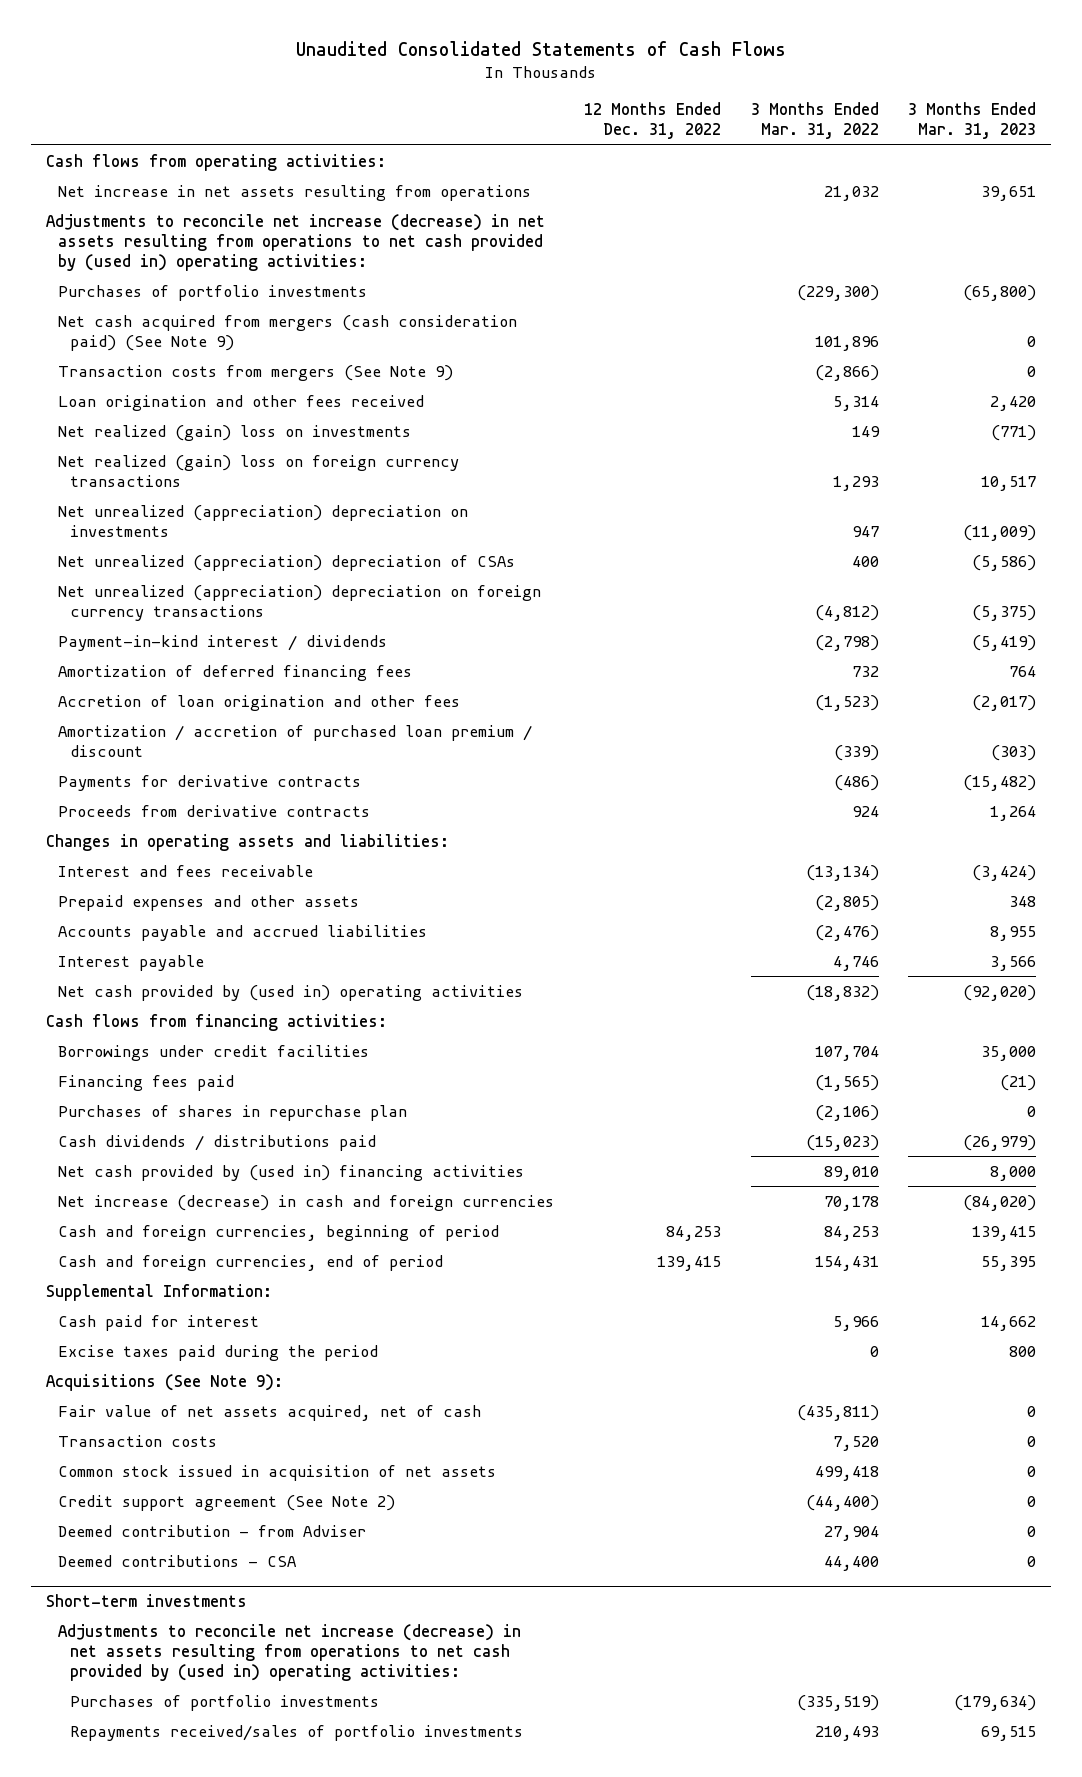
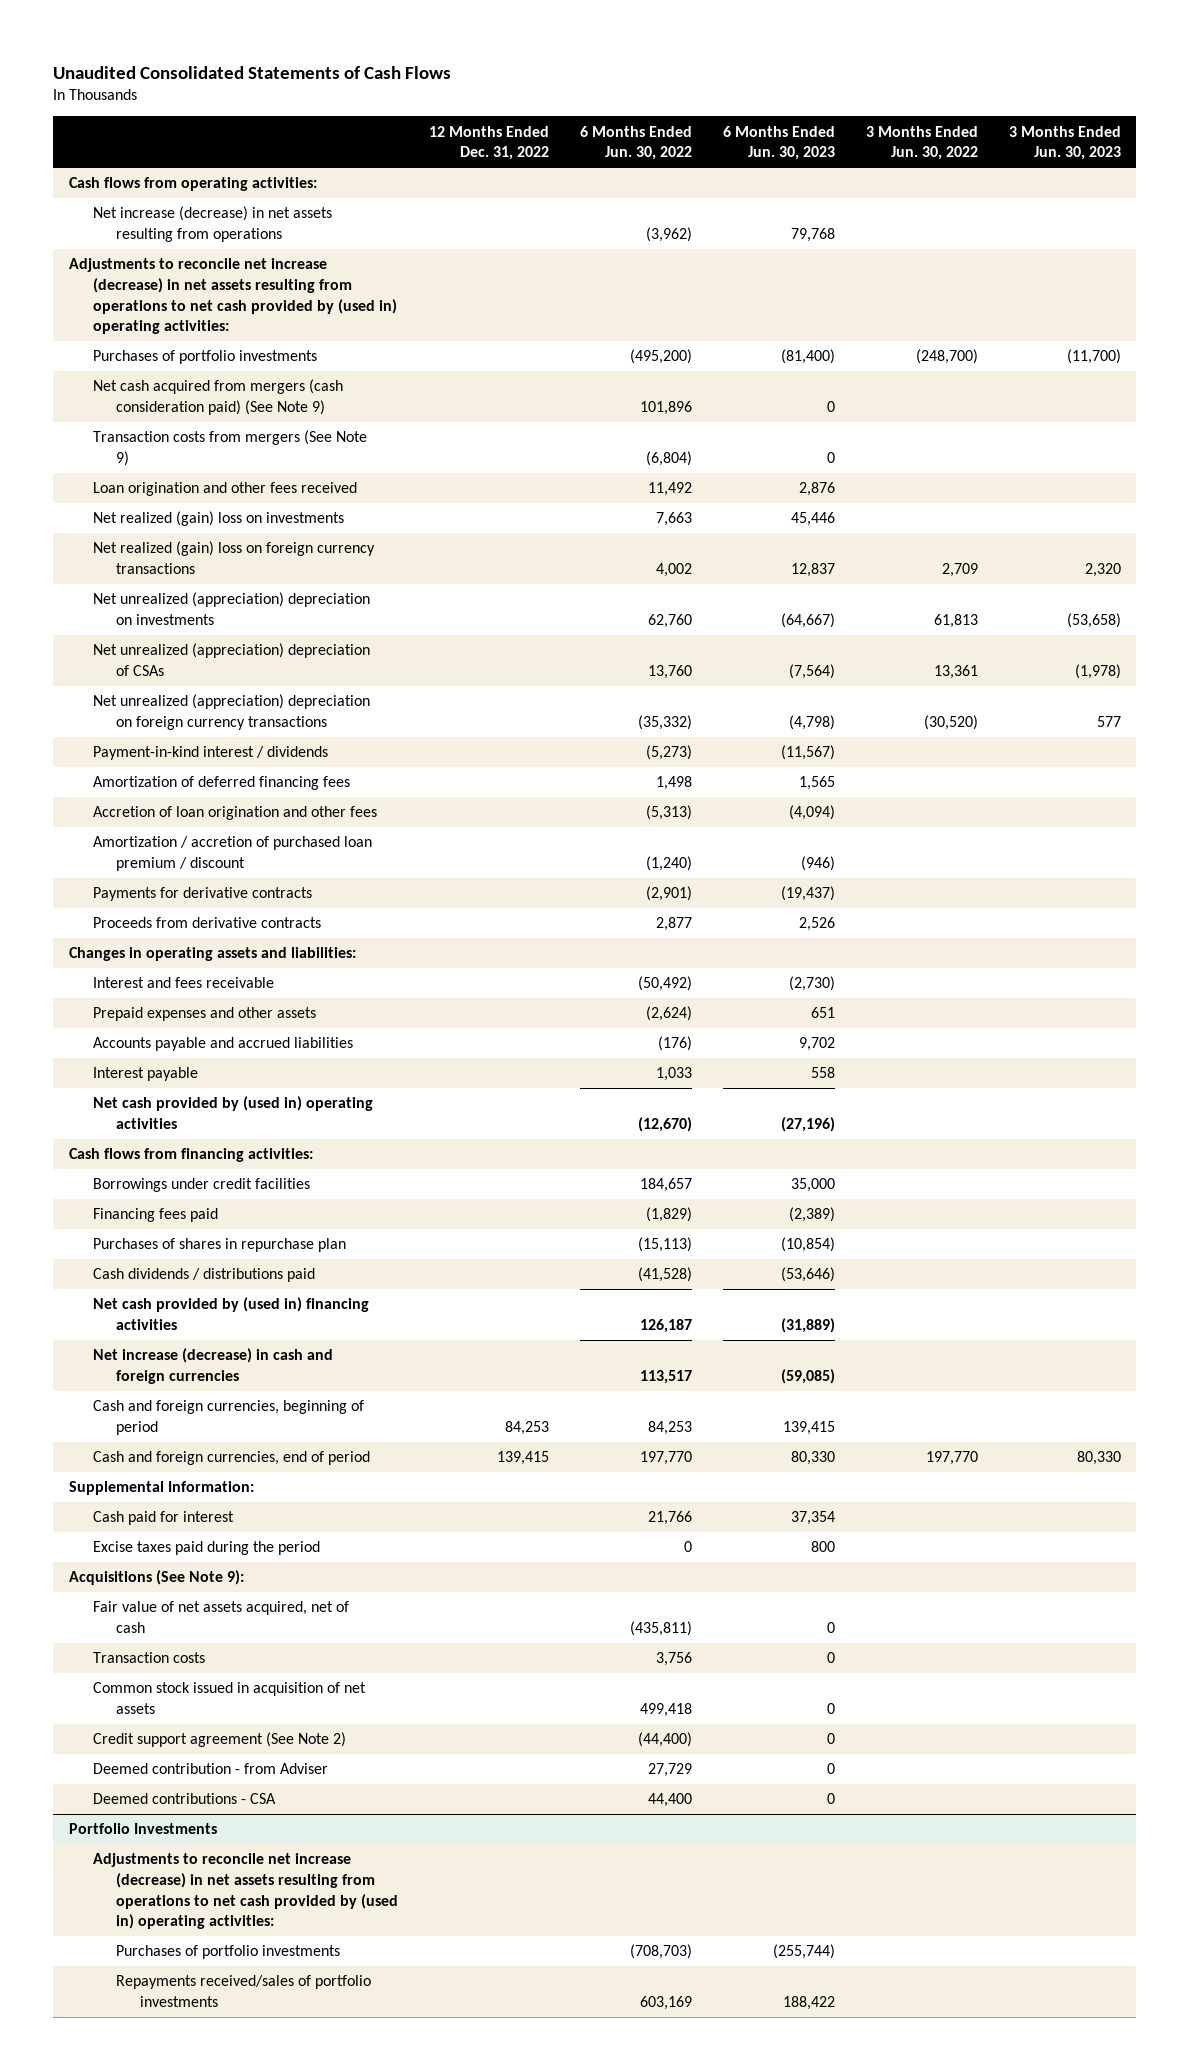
- | 12 Months Ended Dec. 31, 2022 | 3 Months Ended Mar. 31, 2022 | 3 Months Ended Mar. 31, 2023
+ | 12 Months Ended Dec. 31, 2022 | 6 Months Ended Jun. 30, 2022 | 6 Months Ended Jun. 30, 2023 | 3 Months Ended Jun. 30, 2022 | 3 Months Ended Jun. 30, 2023
- Net increase in net assets resulting from operations | | 21,032 | 39,651
+ Net increase (decrease) in net assets resulting from operations | | (3,962) | 79,768 | |
- Short-term investments
+ Portfolio Investments

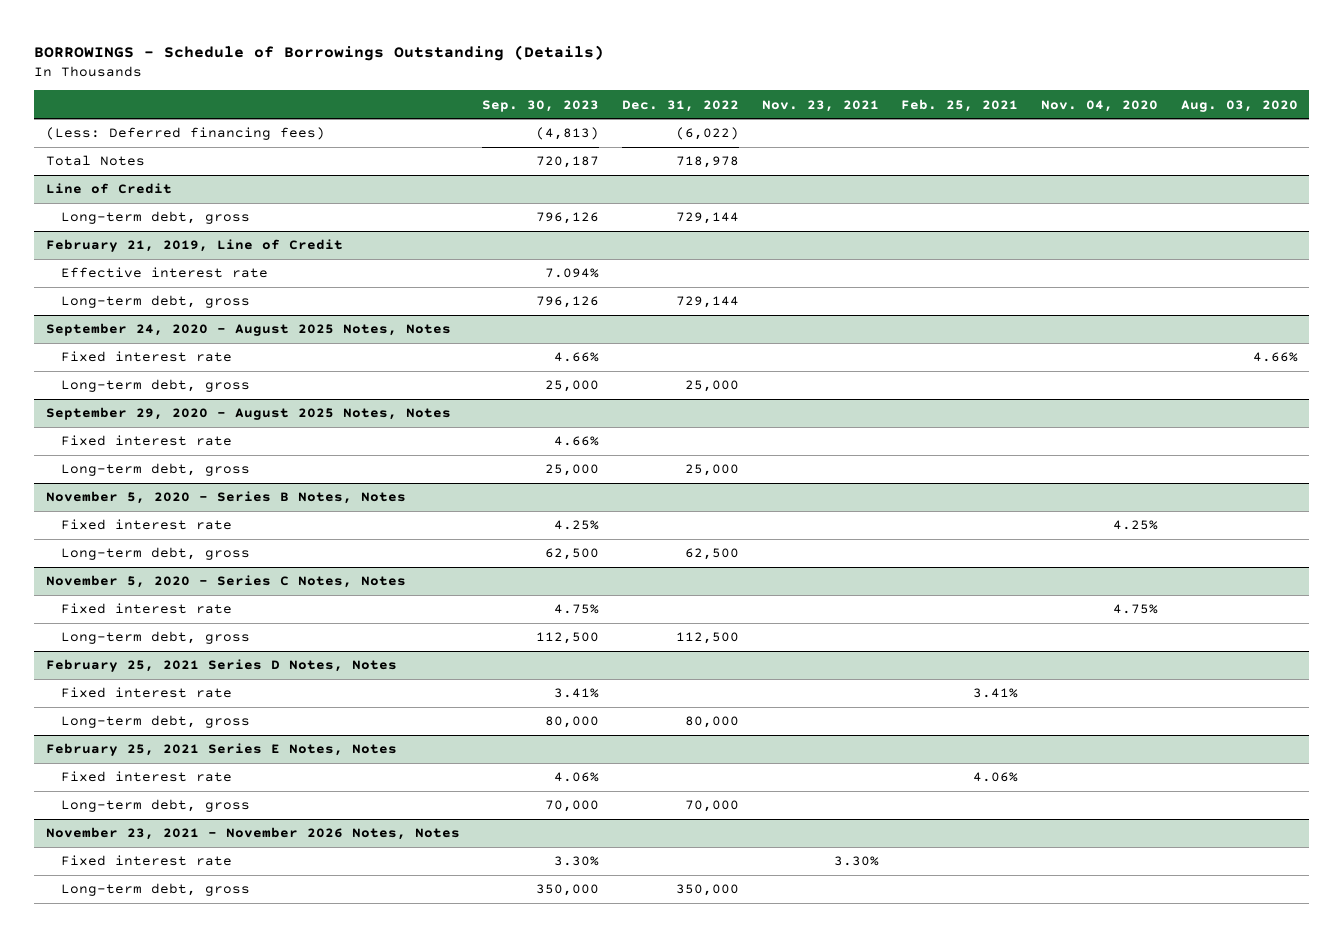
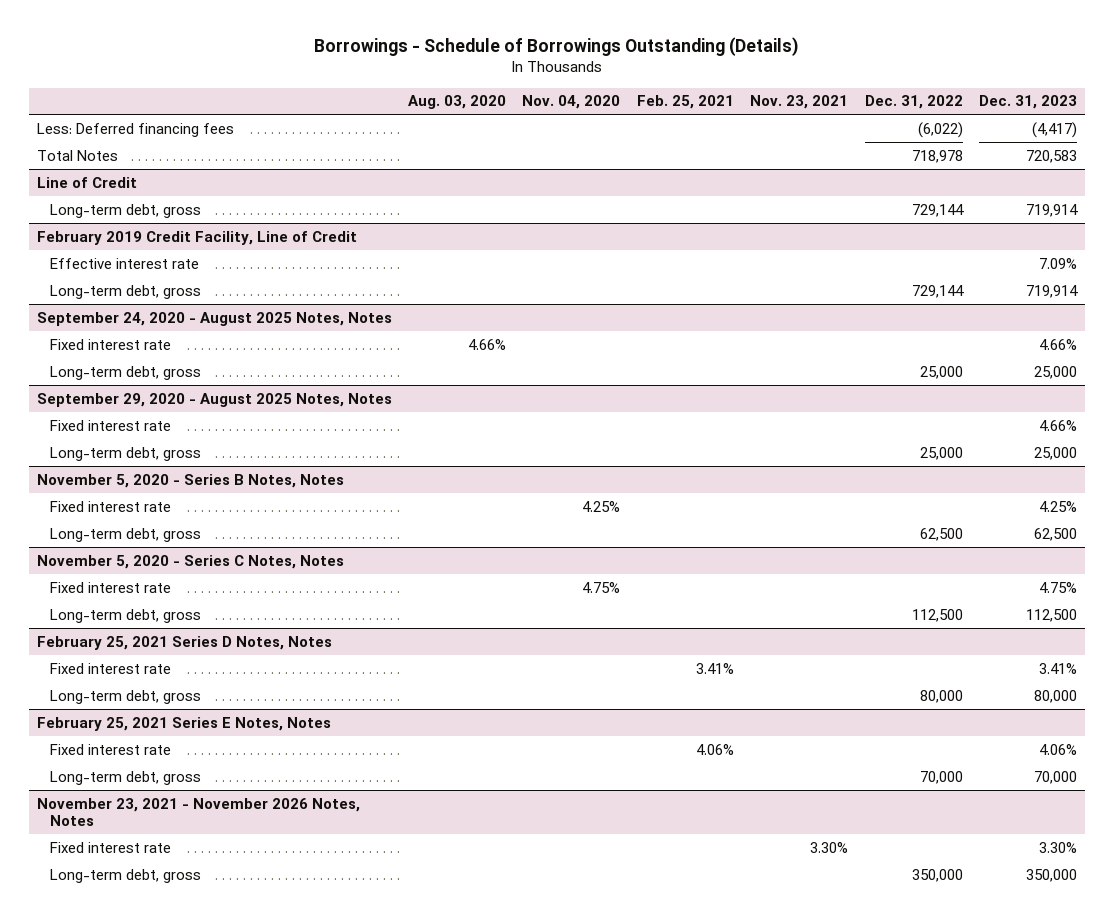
- BORROWINGS - Schedule of Borrowings Outstanding (Details)
+ Borrowings - Schedule of Borrowings Outstanding (Details)
- | Sep. 30, 2023 | Dec. 31, 2022 | Nov. 23, 2021 | Feb. 25, 2021 | Nov. 04, 2020 | Aug. 03, 2020
+ | Aug. 03, 2020 | Nov. 04, 2020 | Feb. 25, 2021 | Nov. 23, 2021 | Dec. 31, 2022 | Dec. 31, 2023
- (Less: Deferred financing fees) | (4,813) | (6,022) | | | |
+ Less: Deferred financing fees | | | | | (6,022) | (4,417)
- February 21, 2019, Line of Credit
+ February 2019 Credit Facility, Line of Credit

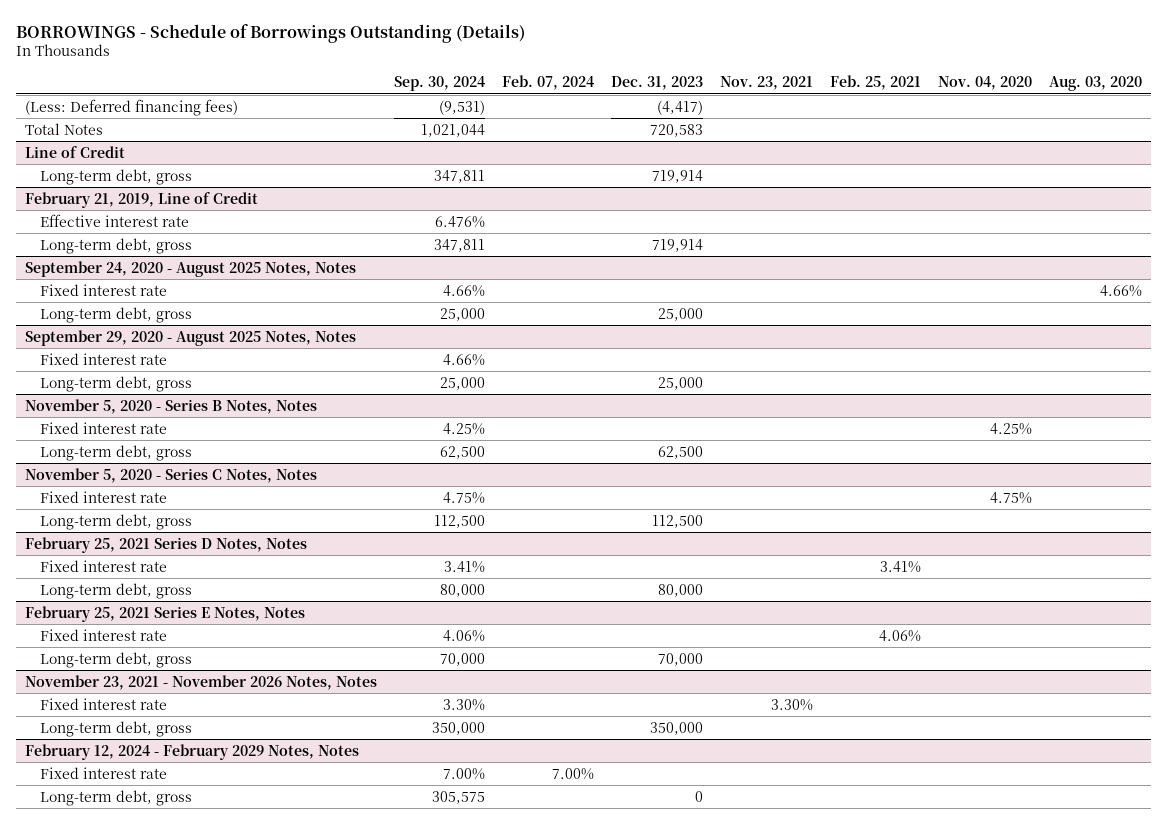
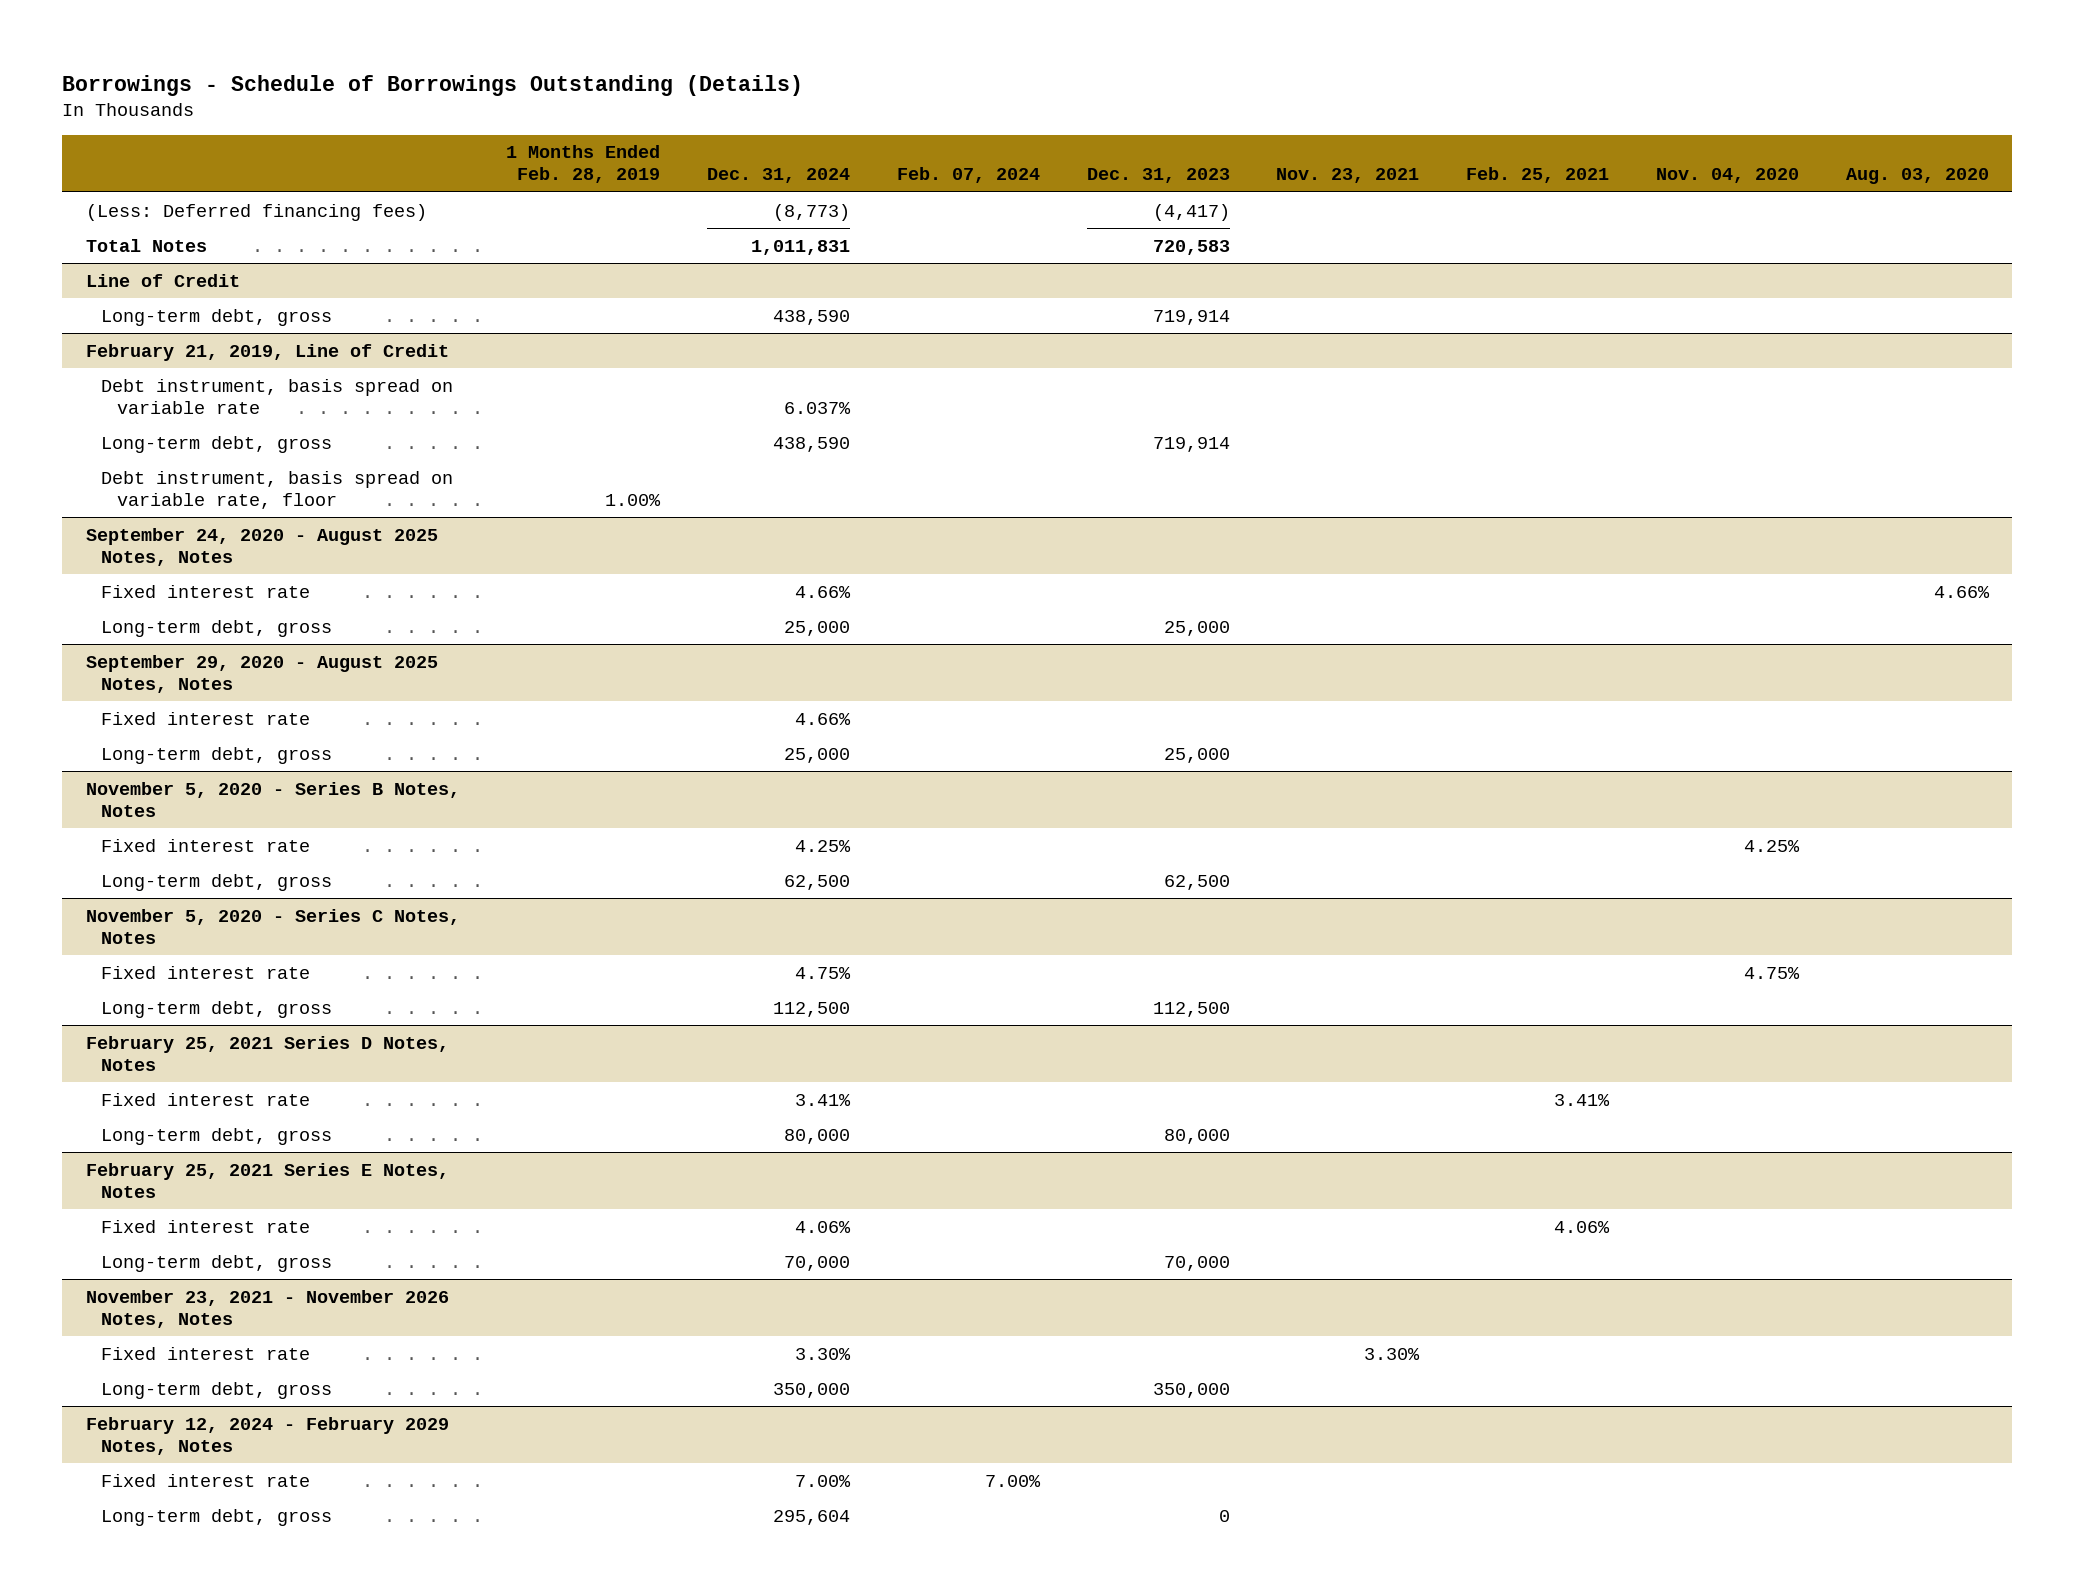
- BORROWINGS - Schedule of Borrowings Outstanding (Details)
+ Borrowings - Schedule of Borrowings Outstanding (Details)
- | Sep. 30, 2024 | Feb. 07, 2024 | Dec. 31, 2023 | Nov. 23, 2021 | Feb. 25, 2021 | Nov. 04, 2020 | Aug. 03, 2020
+ | 1 Months Ended Feb. 28, 2019 | Dec. 31, 2024 | Feb. 07, 2024 | Dec. 31, 2023 | Nov. 23, 2021 | Feb. 25, 2021 | Nov. 04, 2020 | Aug. 03, 2020
@ February 21, 2019, Line of Credit
- Effective interest rate | 6.476% | | | | | |
+ Debt instrument, basis spread on variable rate | | 6.037% | | | | | |
+ Debt instrument, basis spread on variable rate, floor | 1.00% | | | | | | |

